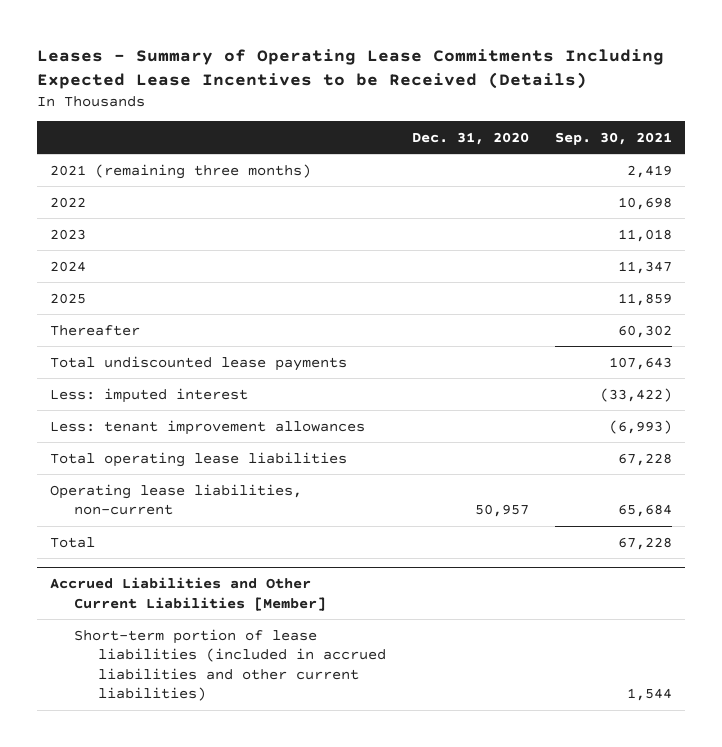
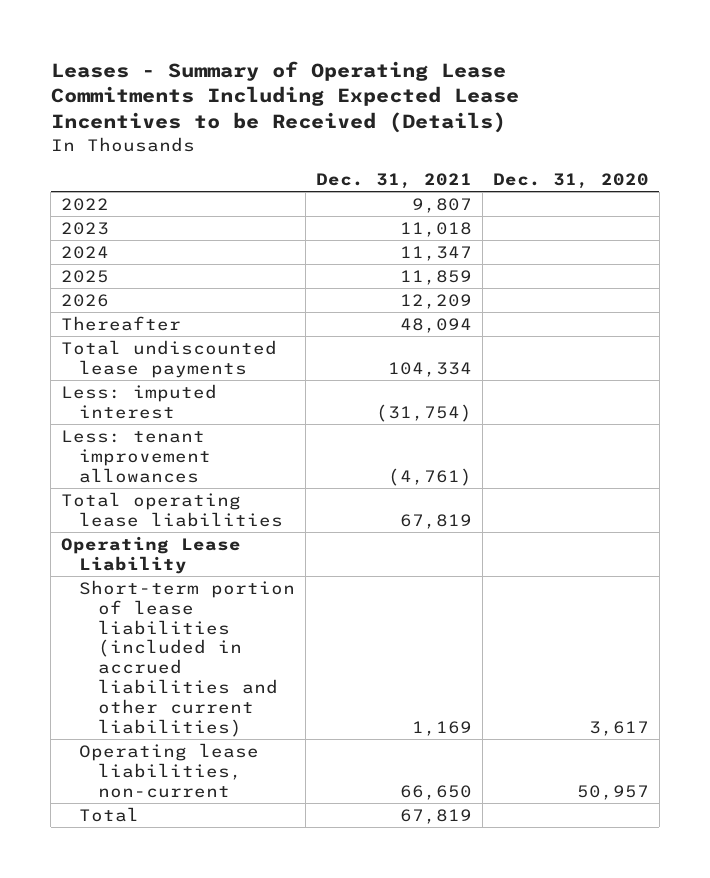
- | Dec. 31, 2020 | Sep. 30, 2021
+ | Dec. 31, 2021 | Dec. 31, 2020
- 2021 (remaining three months) | | 2,419
+ 2026 | 12,209 |
+ Operating Lease Liability
+ Short-term portion of lease liabilities (included in accrued liabilities and other current liabilities) | 1,169 | 3,617
- Accrued Liabilities and Other Current Liabilities [Member]
- Short-term portion of lease liabilities (included in accrued liabilities and other current liabilities) | | 1,544

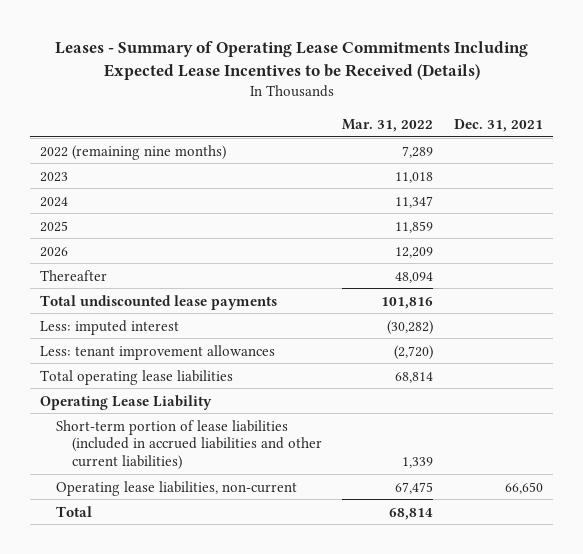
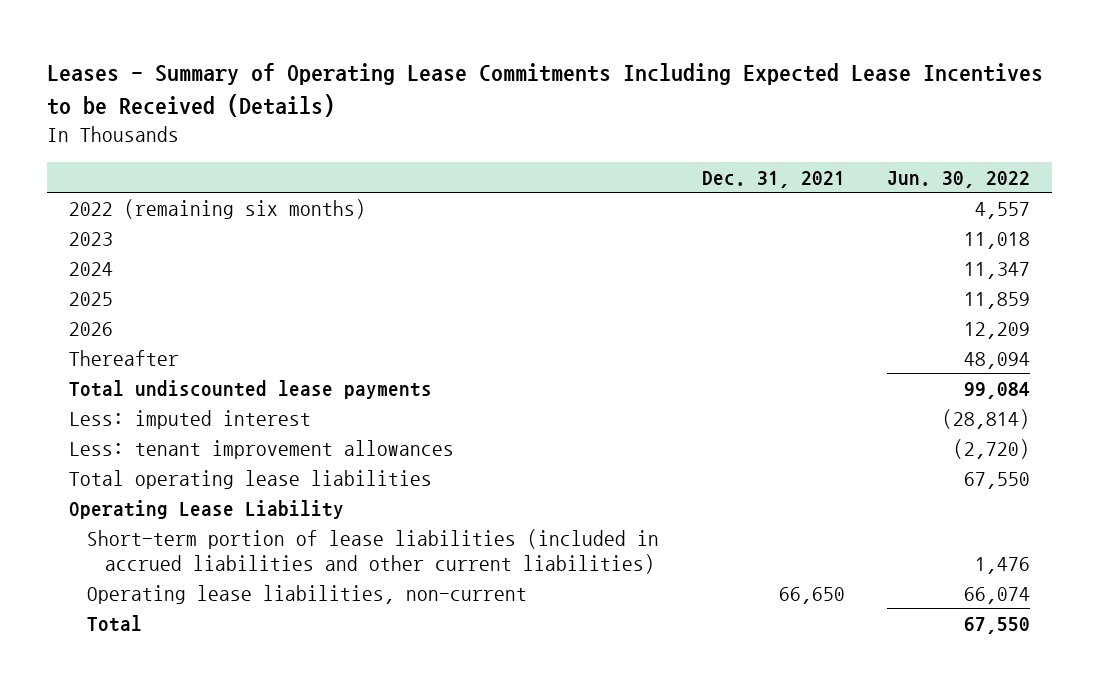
- | Mar. 31, 2022 | Dec. 31, 2021
+ | Dec. 31, 2021 | Jun. 30, 2022
- 2022 (remaining nine months) | 7,289 |
+ 2022 (remaining six months) | | 4,557

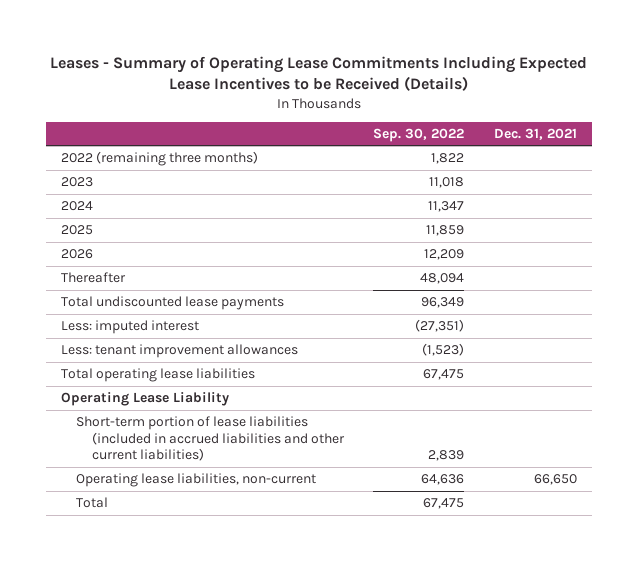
- | Dec. 31, 2021 | Jun. 30, 2022
+ | Sep. 30, 2022 | Dec. 31, 2021
- 2022 (remaining six months) | | 4,557
+ 2022 (remaining three months) | 1,822 |

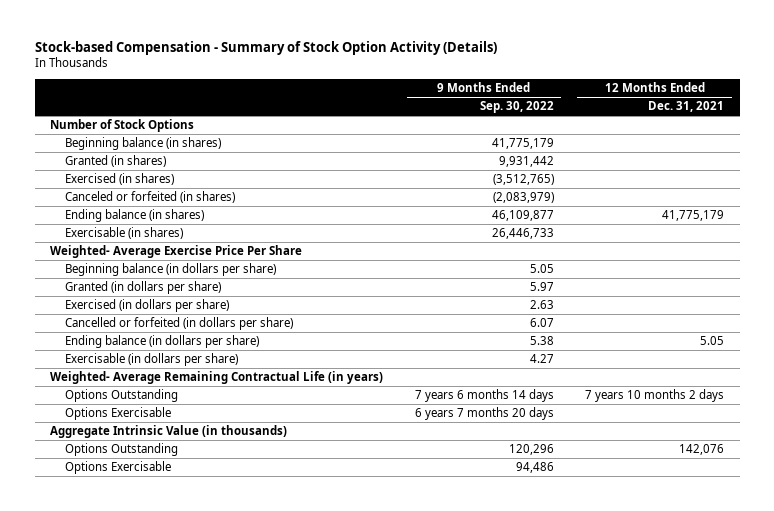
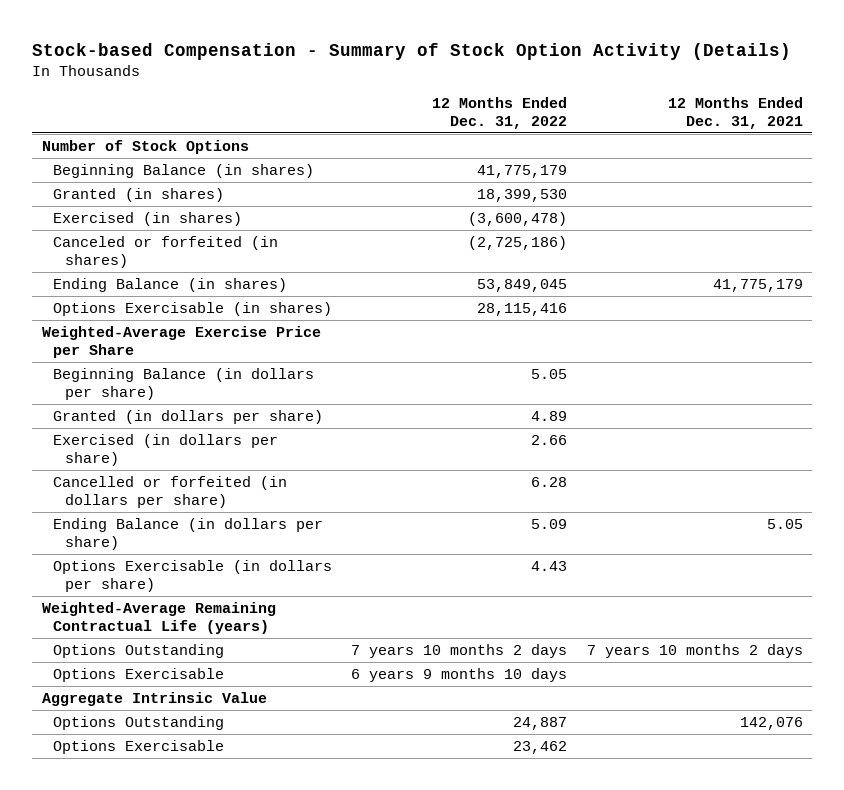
- | 9 Months Ended Sep. 30, 2022 | 12 Months Ended Dec. 31, 2021
+ | 12 Months Ended Dec. 31, 2022 | 12 Months Ended Dec. 31, 2021
- Beginning balance (in shares) | 41,775,179 |
+ Beginning Balance (in shares) | 41,775,179 |
- Ending balance (in shares) | 46,109,877 | 41,775,179
- Exercisable (in shares) | 26,446,733 |
- Weighted- Average Exercise Price Per Share
- Beginning balance (in dollars per share) | 5.05 |
+ Ending Balance (in shares) | 53,849,045 | 41,775,179
+ Options Exercisable (in shares) | 28,115,416 |
+ Weighted-Average Exercise Price per Share
+ Beginning Balance (in dollars per share) | 5.05 |
- Ending balance (in dollars per share) | 5.38 | 5.05
- Exercisable (in dollars per share) | 4.27 |
- Weighted- Average Remaining Contractual Life (in years)
+ Ending Balance (in dollars per share) | 5.09 | 5.05
+ Options Exercisable (in dollars per share) | 4.43 |
+ Weighted-Average Remaining Contractual Life (years)
- Aggregate Intrinsic Value (in thousands)
+ Aggregate Intrinsic Value

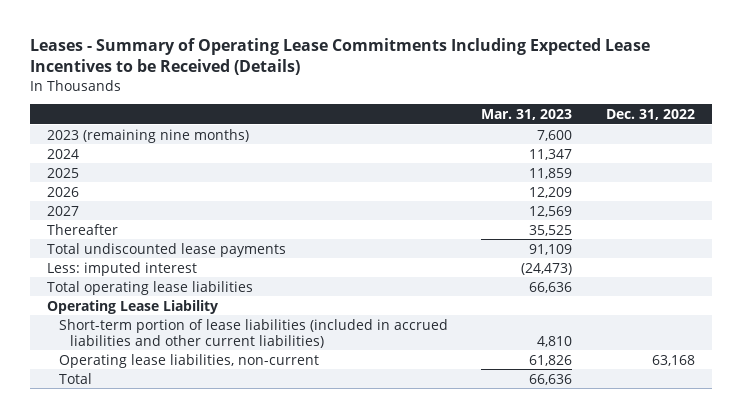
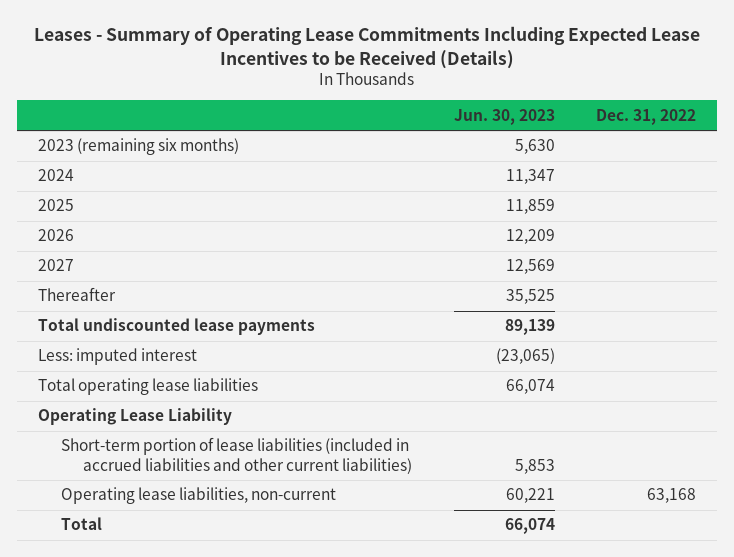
- | Mar. 31, 2023 | Dec. 31, 2022
+ | Jun. 30, 2023 | Dec. 31, 2022
- 2023 (remaining nine months) | 7,600 |
+ 2023 (remaining six months) | 5,630 |

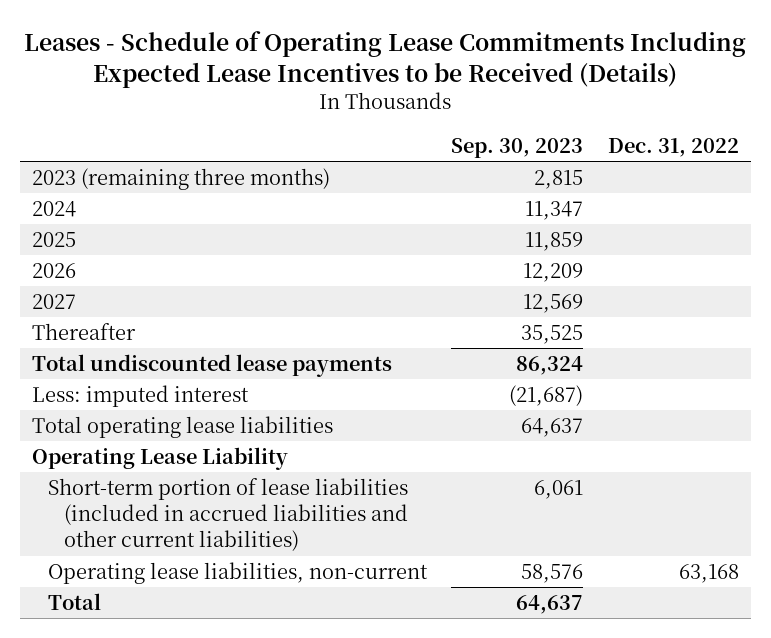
- Leases - Summary of Operating Lease Commitments Including Expected Lease Incentives to be Received (Details)
+ Leases - Schedule of Operating Lease Commitments Including Expected Lease Incentives to be Received (Details)
- | Jun. 30, 2023 | Dec. 31, 2022
+ | Sep. 30, 2023 | Dec. 31, 2022
- 2023 (remaining six months) | 5,630 |
+ 2023 (remaining three months) | 2,815 |

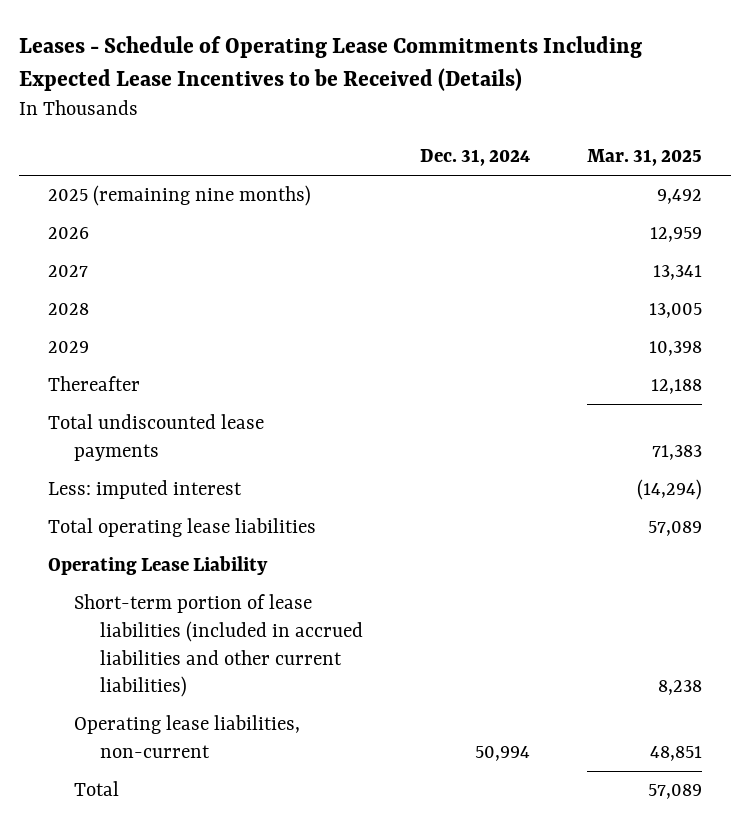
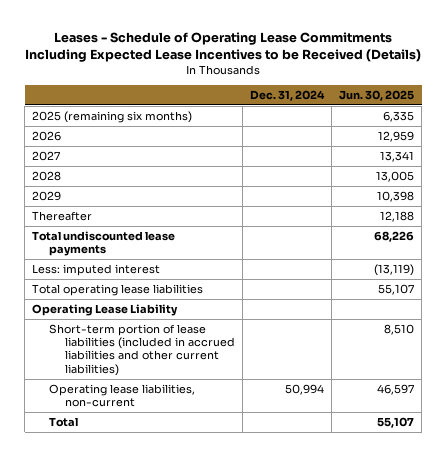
- | Dec. 31, 2024 | Mar. 31, 2025
+ | Dec. 31, 2024 | Jun. 30, 2025
- 2025 (remaining nine months) | | 9,492
+ 2025 (remaining six months) | | 6,335

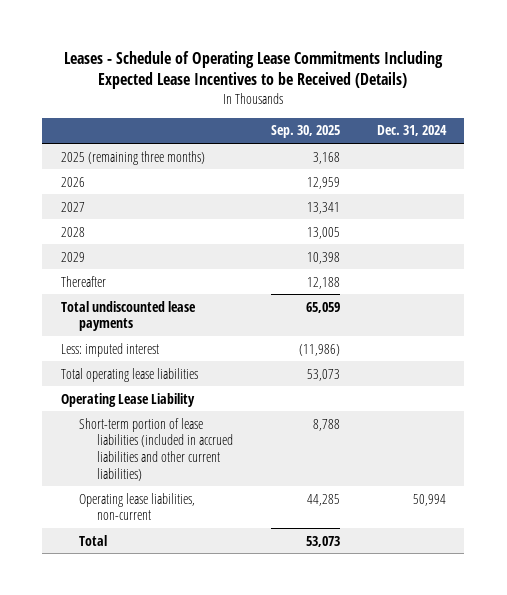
- | Dec. 31, 2024 | Jun. 30, 2025
+ | Sep. 30, 2025 | Dec. 31, 2024
- 2025 (remaining six months) | | 6,335
+ 2025 (remaining three months) | 3,168 |

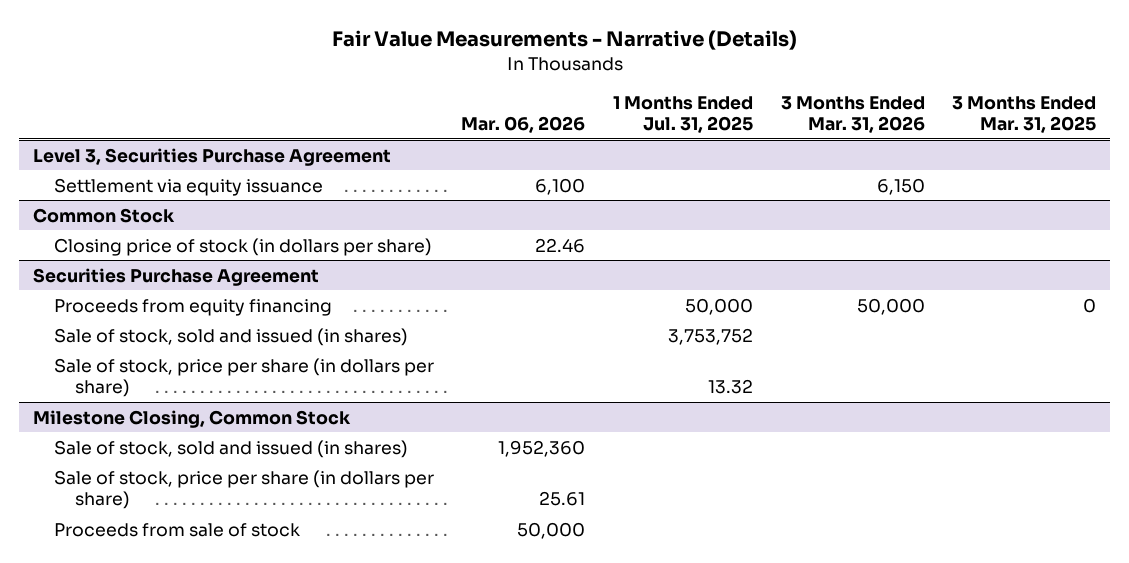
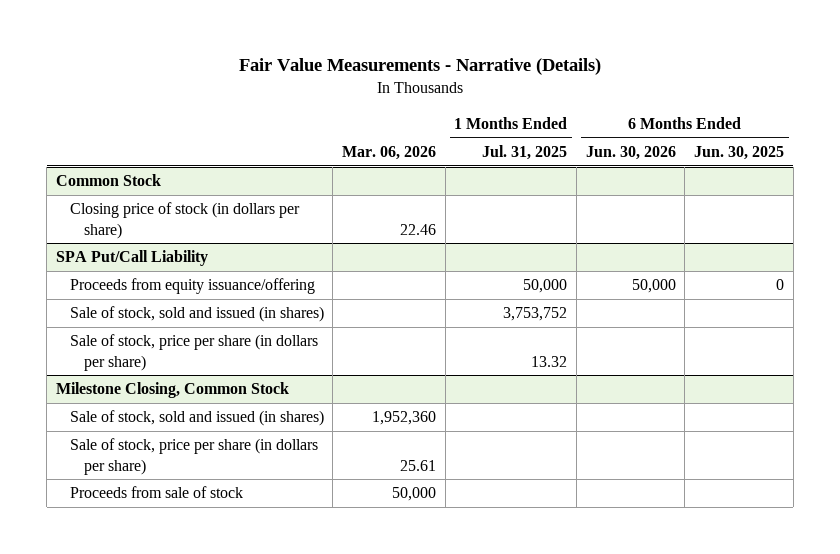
- | Mar. 06, 2026 | 1 Months Ended Jul. 31, 2025 | 3 Months Ended Mar. 31, 2026 | 3 Months Ended Mar. 31, 2025
+ | Mar. 06, 2026 | 1 Months Ended Jul. 31, 2025 | 6 Months Ended Jun. 30, 2026 | 6 Months Ended Jun. 30, 2025
- Level 3, Securities Purchase Agreement
- Settlement via equity issuance | 6,100 | | 6,150 |
- Securities Purchase Agreement
- Proceeds from equity financing | | 50,000 | 50,000 | 0
+ SPA Put/Call Liability
+ Proceeds from equity issuance/offering | | 50,000 | 50,000 | 0

